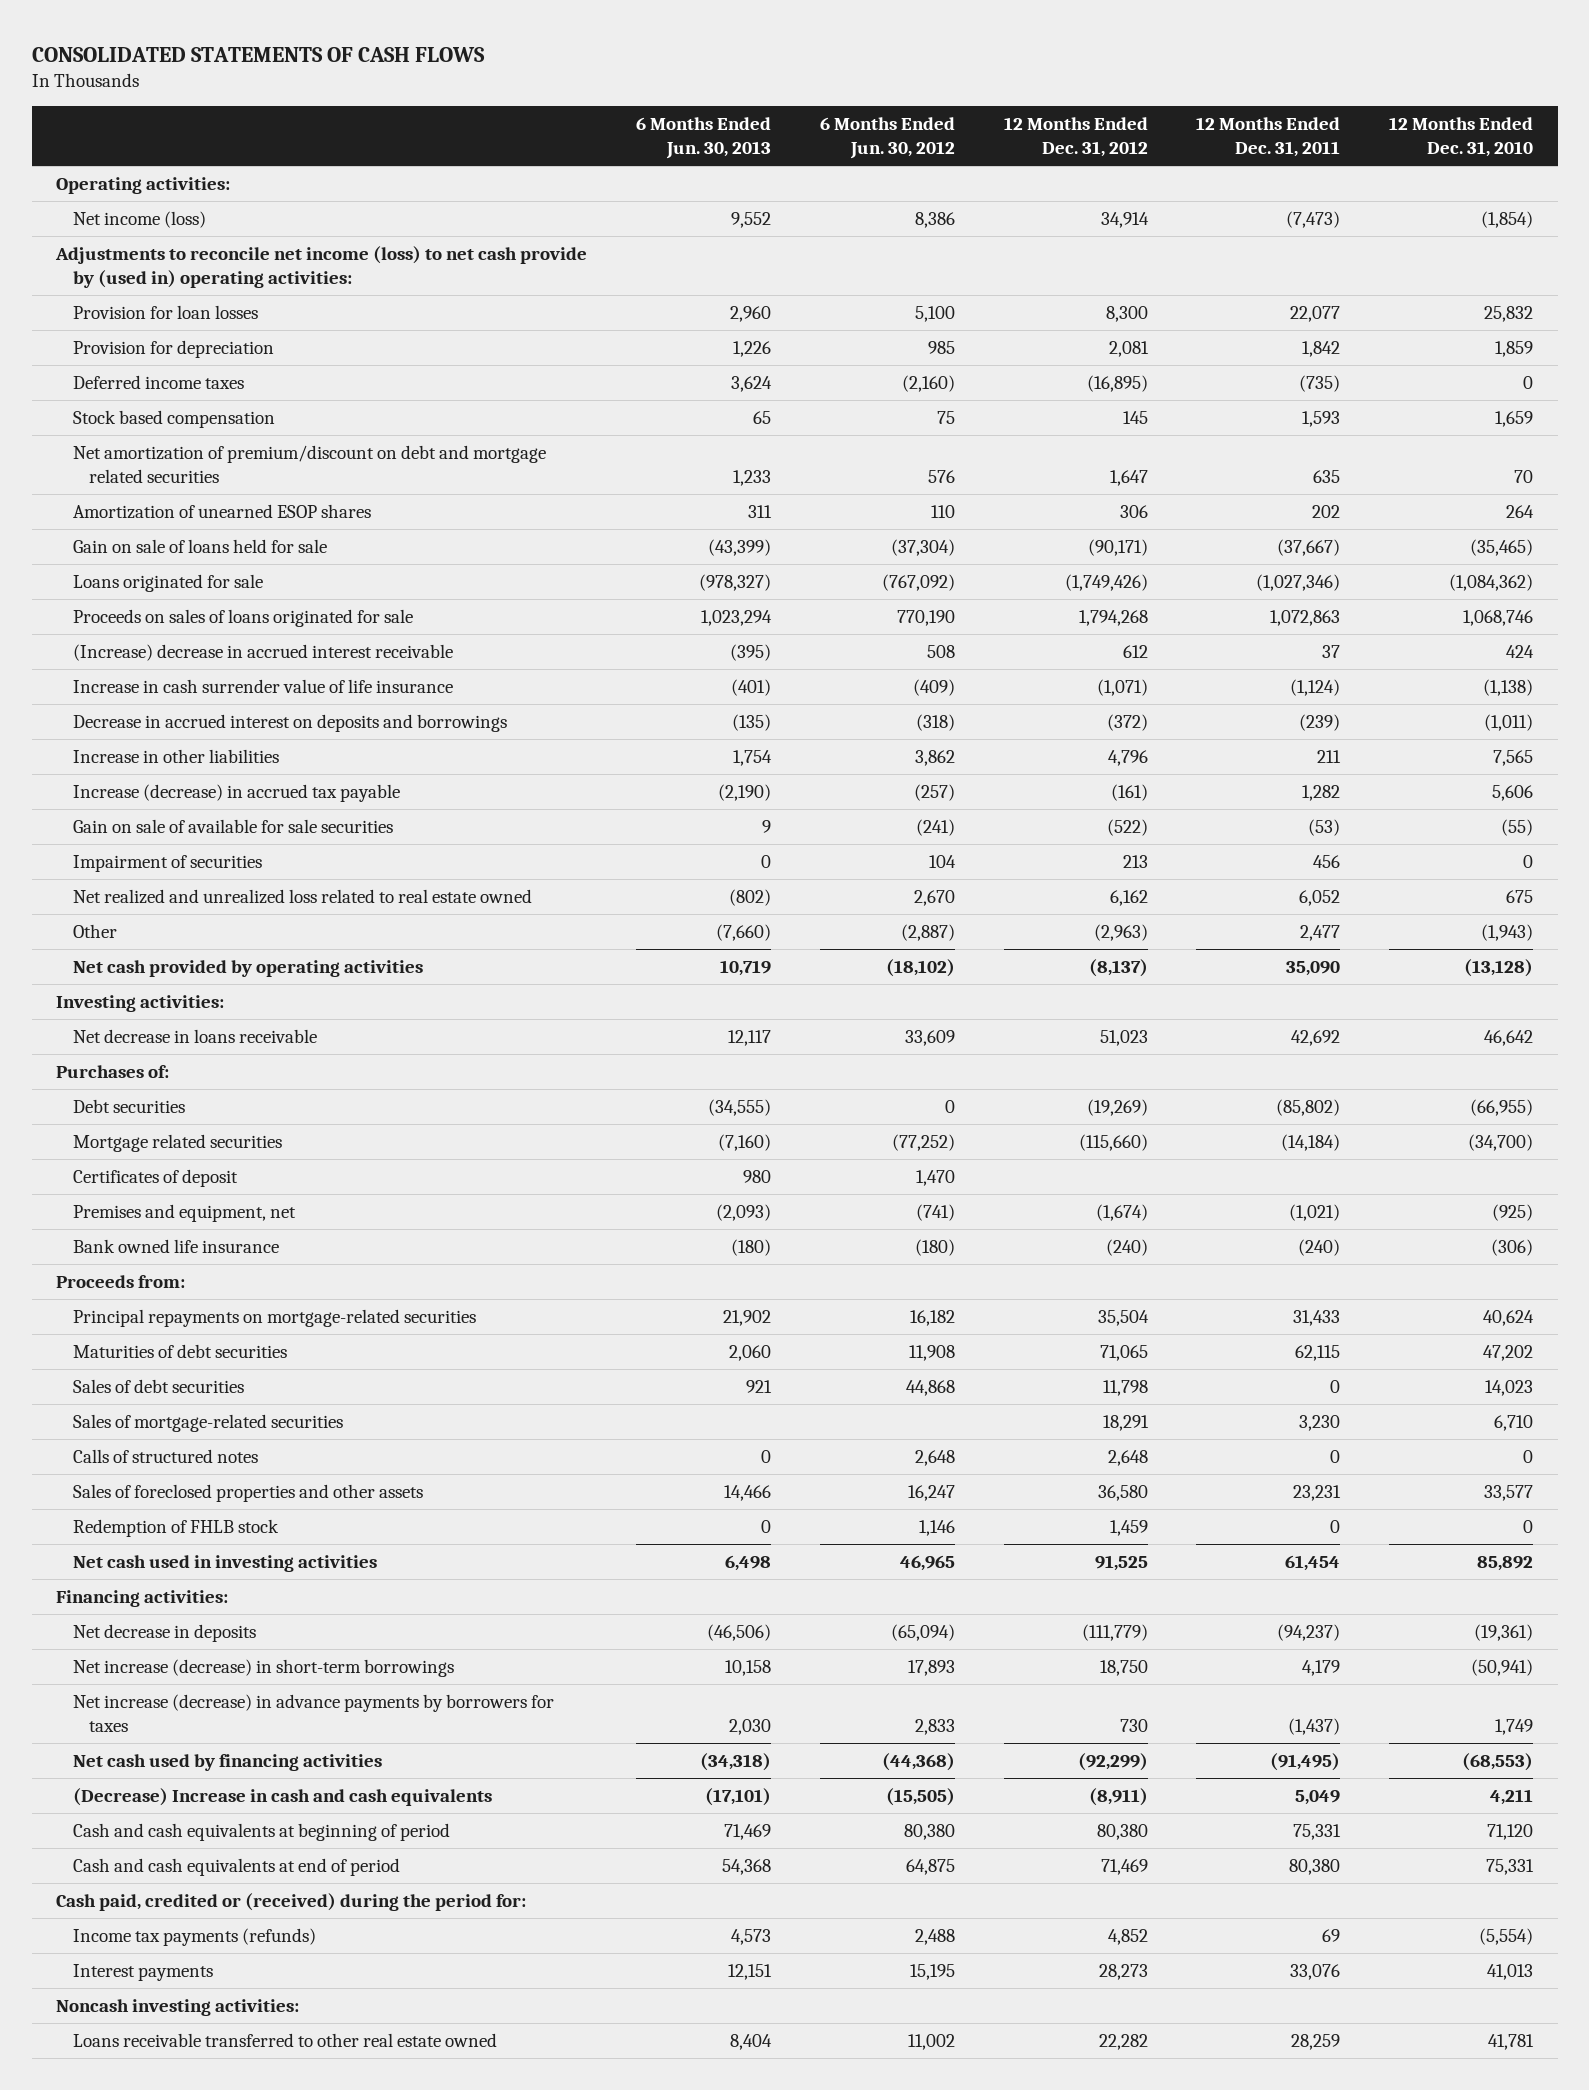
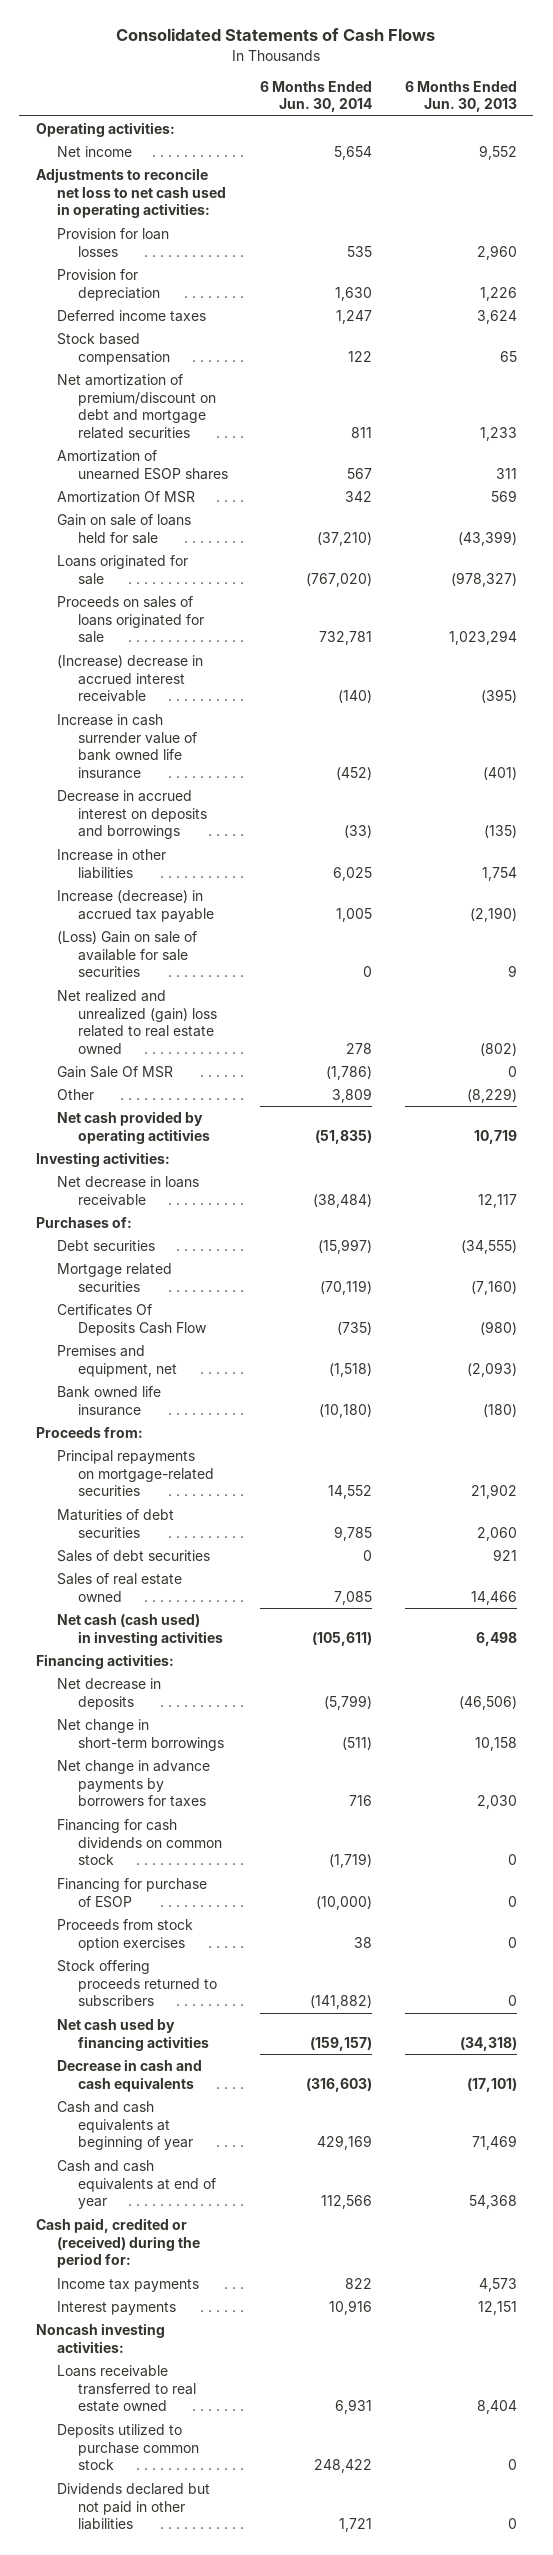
- CONSOLIDATED STATEMENTS OF CASH FLOWS
+ Consolidated Statements of Cash Flows
- | 6 Months Ended Jun. 30, 2013 | 6 Months Ended Jun. 30, 2012 | 12 Months Ended Dec. 31, 2012 | 12 Months Ended Dec. 31, 2011 | 12 Months Ended Dec. 31, 2010
+ | 6 Months Ended Jun. 30, 2014 | 6 Months Ended Jun. 30, 2013
- Net income (loss) | 9,552 | 8,386 | 34,914 | (7,473) | (1,854)
- Adjustments to reconcile net income (loss) to net cash provide by (used in) operating activities:
+ Net income | 5,654 | 9,552
+ Adjustments to reconcile net loss to net cash used in operating activities:
+ Amortization Of MSR | 342 | 569
- Increase in cash surrender value of life insurance | (401) | (409) | (1,071) | (1,124) | (1,138)
+ Increase in cash surrender value of bank owned life insurance | (452) | (401)
- Gain on sale of available for sale securities | 9 | (241) | (522) | (53) | (55)
- Impairment of securities | 0 | 104 | 213 | 456 | 0
- Net realized and unrealized loss related to real estate owned | (802) | 2,670 | 6,162 | 6,052 | 675
- Other | (7,660) | (2,887) | (2,963) | 2,477 | (1,943)
- Net cash provided by operating activities | 10,719 | (18,102) | (8,137) | 35,090 | (13,128)
+ (Loss) Gain on sale of available for sale securities | 0 | 9
+ Net realized and unrealized (gain) loss related to real estate owned | 278 | (802)
+ Gain Sale Of MSR | (1,786) | 0
+ Other | 3,809 | (8,229)
+ Net cash provided by operating actitivies | (51,835) | 10,719
- Certificates of deposit | 980 | 1,470 | | |
+ Certificates Of Deposits Cash Flow | (735) | (980)
- Sales of mortgage-related securities | | | 18,291 | 3,230 | 6,710
- Calls of structured notes | 0 | 2,648 | 2,648 | 0 | 0
- Sales of foreclosed properties and other assets | 14,466 | 16,247 | 36,580 | 23,231 | 33,577
- Redemption of FHLB stock | 0 | 1,146 | 1,459 | 0 | 0
- Net cash used in investing activities | 6,498 | 46,965 | 91,525 | 61,454 | 85,892
+ Sales of real estate owned | 7,085 | 14,466
+ Net cash (cash used) in investing activities | (105,611) | 6,498
- Net increase (decrease) in short-term borrowings | 10,158 | 17,893 | 18,750 | 4,179 | (50,941)
- Net increase (decrease) in advance payments by borrowers for taxes | 2,030 | 2,833 | 730 | (1,437) | 1,749
+ Net change in short-term borrowings | (511) | 10,158
+ Net change in advance payments by borrowers for taxes | 716 | 2,030
+ Financing for cash dividends on common stock | (1,719) | 0
+ Financing for purchase of ESOP | (10,000) | 0
+ Proceeds from stock option exercises | 38 | 0
+ Stock offering proceeds returned to subscribers | (141,882) | 0
- (Decrease) Increase in cash and cash equivalents | (17,101) | (15,505) | (8,911) | 5,049 | 4,211
- Cash and cash equivalents at beginning of period | 71,469 | 80,380 | 80,380 | 75,331 | 71,120
- Cash and cash equivalents at end of period | 54,368 | 64,875 | 71,469 | 80,380 | 75,331
+ Decrease in cash and cash equivalents | (316,603) | (17,101)
+ Cash and cash equivalents at beginning of year | 429,169 | 71,469
+ Cash and cash equivalents at end of year | 112,566 | 54,368
- Income tax payments (refunds) | 4,573 | 2,488 | 4,852 | 69 | (5,554)
+ Income tax payments | 822 | 4,573
- Loans receivable transferred to other real estate owned | 8,404 | 11,002 | 22,282 | 28,259 | 41,781
+ Loans receivable transferred to real estate owned | 6,931 | 8,404
+ Deposits utilized to purchase common stock | 248,422 | 0
+ Dividends declared but not paid in other liabilities | 1,721 | 0

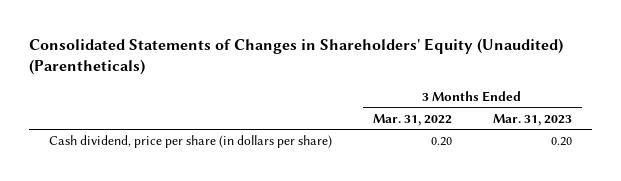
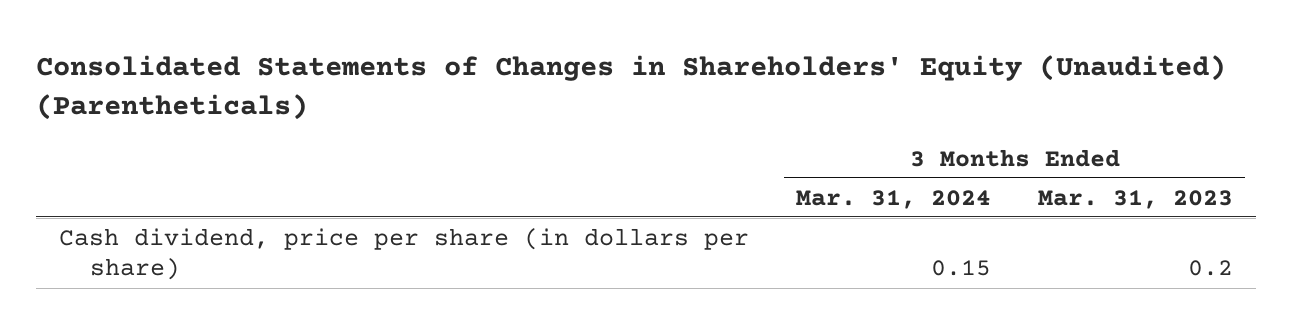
- | 3 Months Ended Mar. 31, 2022 | 3 Months Ended Mar. 31, 2023
+ | 3 Months Ended Mar. 31, 2024 | 3 Months Ended Mar. 31, 2023
- Cash dividend, price per share (in dollars per share) | 0.20 | 0.20
+ Cash dividend, price per share (in dollars per share) | 0.15 | 0.2

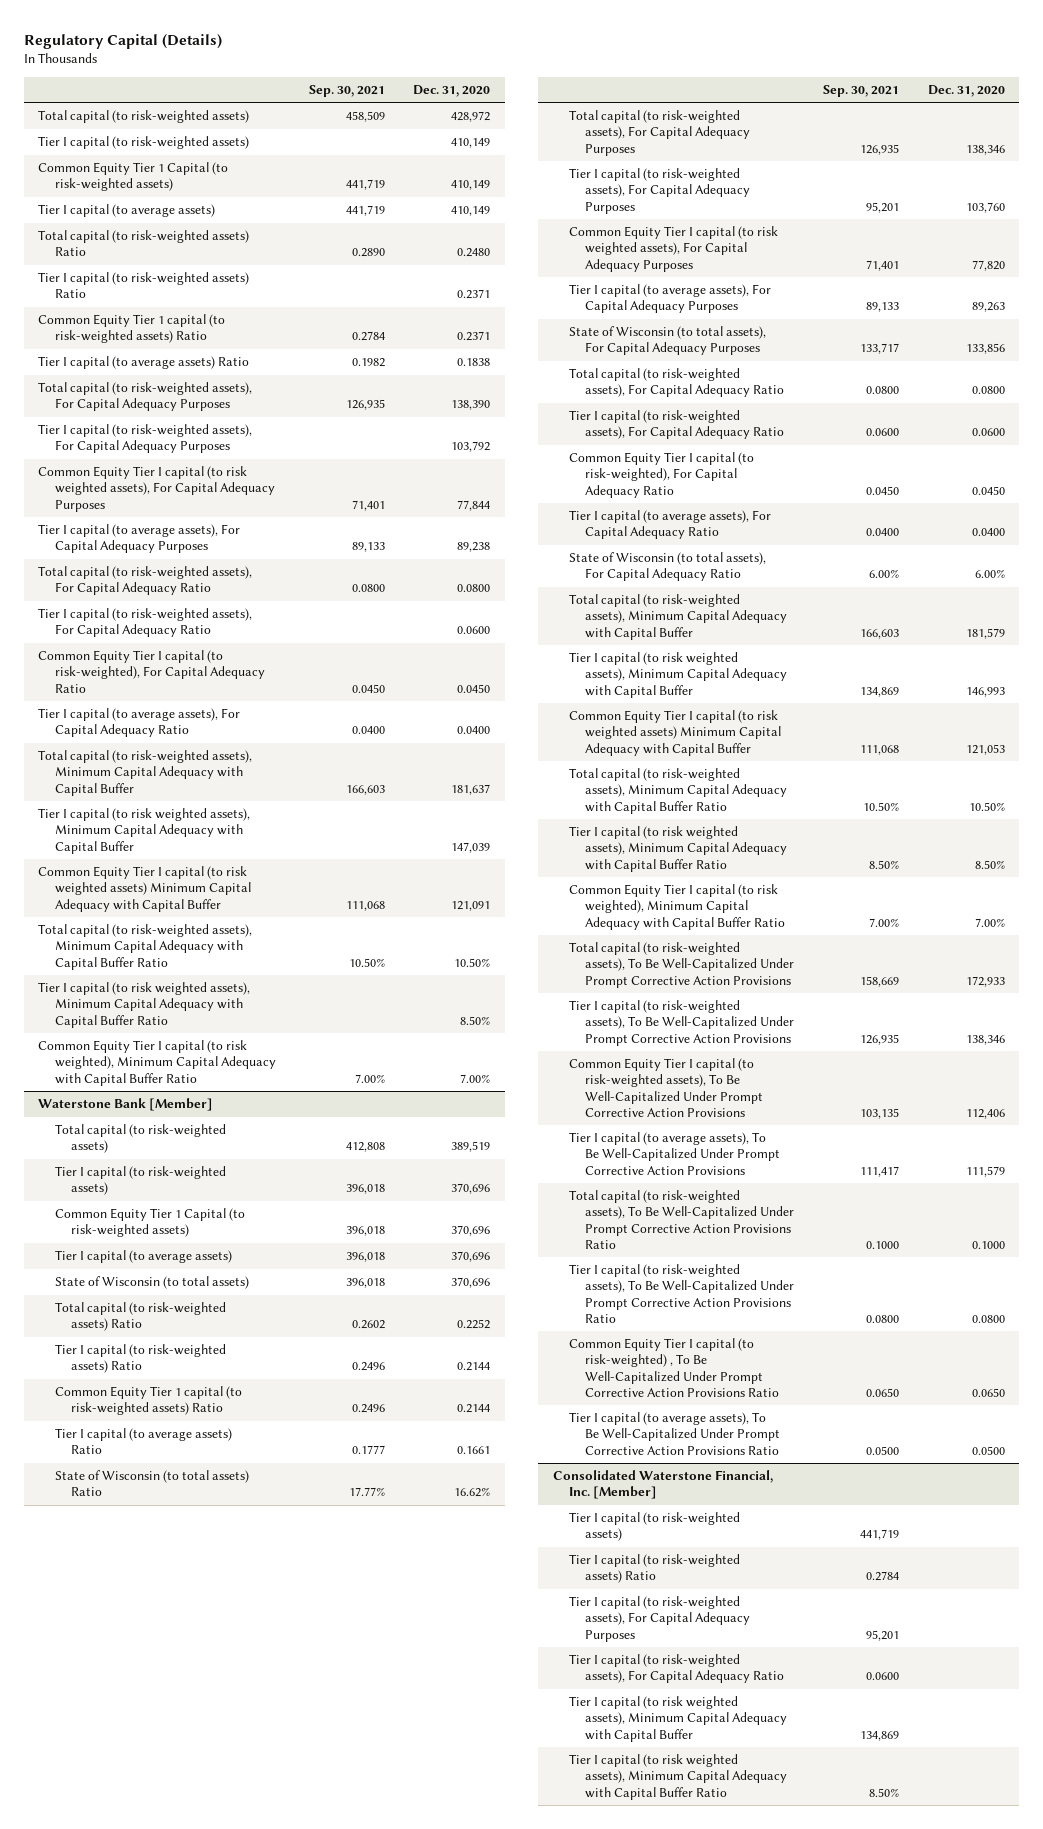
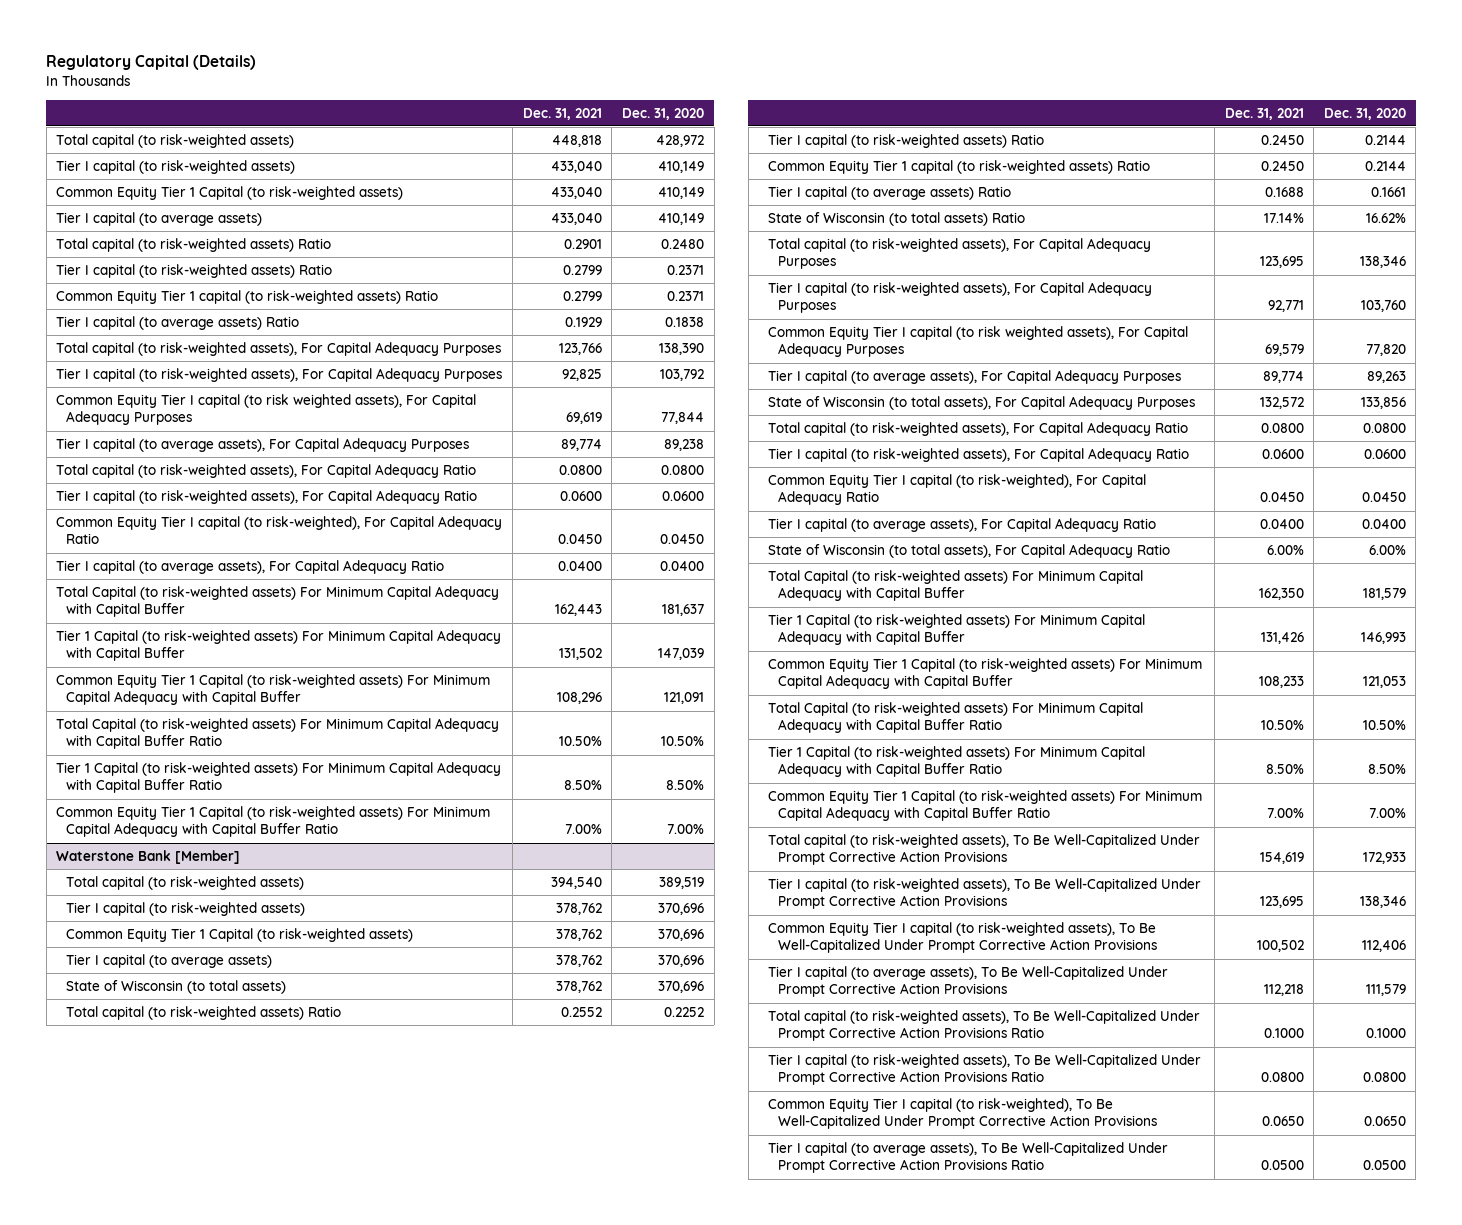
- | Sep. 30, 2021 | Dec. 31, 2020
+ | Dec. 31, 2021 | Dec. 31, 2020
- Total capital (to risk-weighted assets), Minimum Capital Adequacy with Capital Buffer | 166,603 | 181,637
- Tier I capital (to risk weighted assets), Minimum Capital Adequacy with Capital Buffer | | 147,039
- Common Equity Tier I capital (to risk weighted assets) Minimum Capital Adequacy with Capital Buffer | 111,068 | 121,091
- Total capital (to risk-weighted assets), Minimum Capital Adequacy with Capital Buffer Ratio | 10.50% | 10.50%
- Tier I capital (to risk weighted assets), Minimum Capital Adequacy with Capital Buffer Ratio | | 8.50%
- Common Equity Tier I capital (to risk weighted), Minimum Capital Adequacy with Capital Buffer Ratio | 7.00% | 7.00%
+ Total Capital (to risk-weighted assets) For Minimum Capital Adequacy with Capital Buffer | 162,443 | 181,637
+ Tier 1 Capital (to risk-weighted assets) For Minimum Capital Adequacy with Capital Buffer | 131,502 | 147,039
+ Common Equity Tier 1 Capital (to risk-weighted assets) For Minimum Capital Adequacy with Capital Buffer | 108,296 | 121,091
+ Total Capital (to risk-weighted assets) For Minimum Capital Adequacy with Capital Buffer Ratio | 10.50% | 10.50%
+ Tier 1 Capital (to risk-weighted assets) For Minimum Capital Adequacy with Capital Buffer Ratio | 8.50% | 8.50%
+ Common Equity Tier 1 Capital (to risk-weighted assets) For Minimum Capital Adequacy with Capital Buffer Ratio | 7.00% | 7.00%
@ Waterstone Bank [Member]
- Total capital (to risk-weighted assets), Minimum Capital Adequacy with Capital Buffer | 166,603 | 181,579
- Tier I capital (to risk weighted assets), Minimum Capital Adequacy with Capital Buffer | 134,869 | 146,993
- Common Equity Tier I capital (to risk weighted assets) Minimum Capital Adequacy with Capital Buffer | 111,068 | 121,053
- Total capital (to risk-weighted assets), Minimum Capital Adequacy with Capital Buffer Ratio | 10.50% | 10.50%
- Tier I capital (to risk weighted assets), Minimum Capital Adequacy with Capital Buffer Ratio | 8.50% | 8.50%
- Common Equity Tier I capital (to risk weighted), Minimum Capital Adequacy with Capital Buffer Ratio | 7.00% | 7.00%
+ Total Capital (to risk-weighted assets) For Minimum Capital Adequacy with Capital Buffer | 162,350 | 181,579
+ Tier 1 Capital (to risk-weighted assets) For Minimum Capital Adequacy with Capital Buffer | 131,426 | 146,993
+ Common Equity Tier 1 Capital (to risk-weighted assets) For Minimum Capital Adequacy with Capital Buffer | 108,233 | 121,053
+ Total Capital (to risk-weighted assets) For Minimum Capital Adequacy with Capital Buffer Ratio | 10.50% | 10.50%
+ Tier 1 Capital (to risk-weighted assets) For Minimum Capital Adequacy with Capital Buffer Ratio | 8.50% | 8.50%
+ Common Equity Tier 1 Capital (to risk-weighted assets) For Minimum Capital Adequacy with Capital Buffer Ratio | 7.00% | 7.00%
- Common Equity Tier I capital (to risk-weighted) , To Be Well-Capitalized Under Prompt Corrective Action Provisions Ratio | 0.0650 | 0.0650
+ Common Equity Tier I capital (to risk-weighted), To Be Well-Capitalized Under Prompt Corrective Action Provisions | 0.0650 | 0.0650
- Consolidated Waterstone Financial, Inc. [Member]
- Tier I capital (to risk-weighted assets) | 441,719 |
- Tier I capital (to risk-weighted assets) Ratio | 0.2784 |
- Tier I capital (to risk-weighted assets), For Capital Adequacy Purposes | 95,201 |
- Tier I capital (to risk-weighted assets), For Capital Adequacy Ratio | 0.0600 |
- Tier I capital (to risk weighted assets), Minimum Capital Adequacy with Capital Buffer | 134,869 |
- Tier I capital (to risk weighted assets), Minimum Capital Adequacy with Capital Buffer Ratio | 8.50% |

